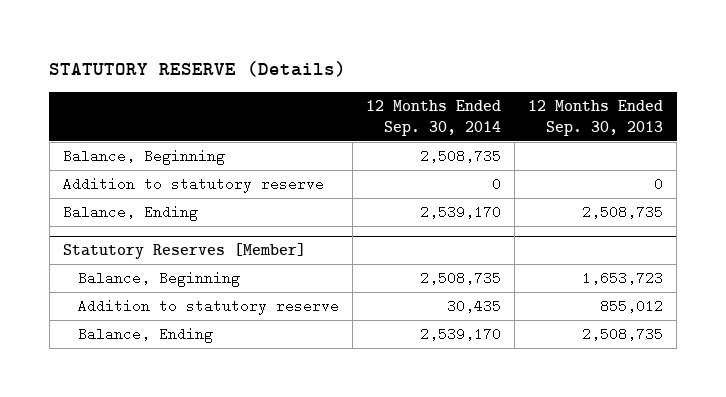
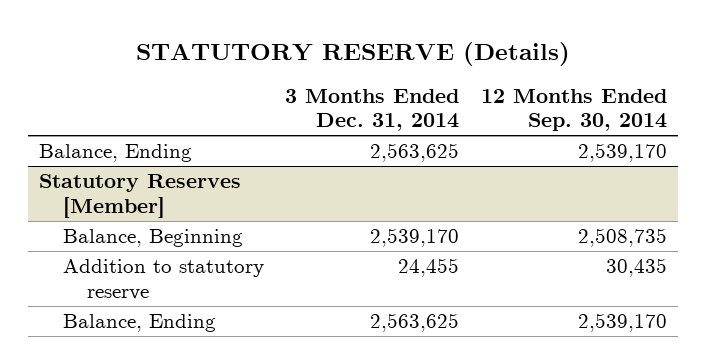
- | 12 Months Ended Sep. 30, 2014 | 12 Months Ended Sep. 30, 2013
+ | 3 Months Ended Dec. 31, 2014 | 12 Months Ended Sep. 30, 2014
- Balance, Beginning | 2,508,735 |
- Addition to statutory reserve | 0 | 0

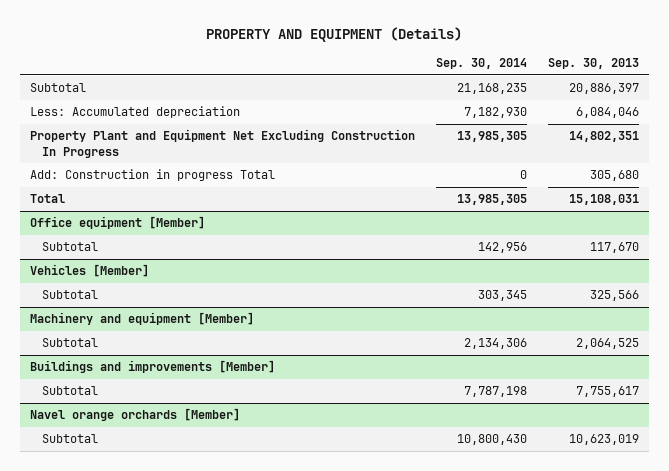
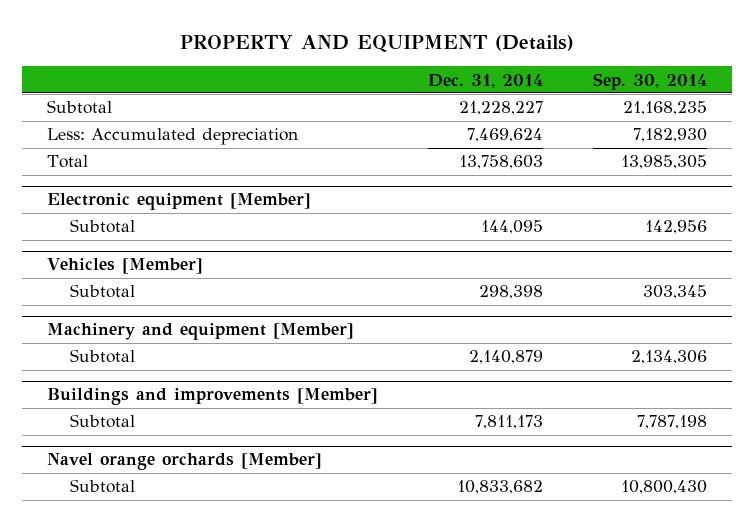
- | Sep. 30, 2014 | Sep. 30, 2013
+ | Dec. 31, 2014 | Sep. 30, 2014
- Property Plant and Equipment Net Excluding Construction In Progress | 13,985,305 | 14,802,351
- Add: Construction in progress Total | 0 | 305,680
- Office equipment [Member]
+ Electronic equipment [Member]

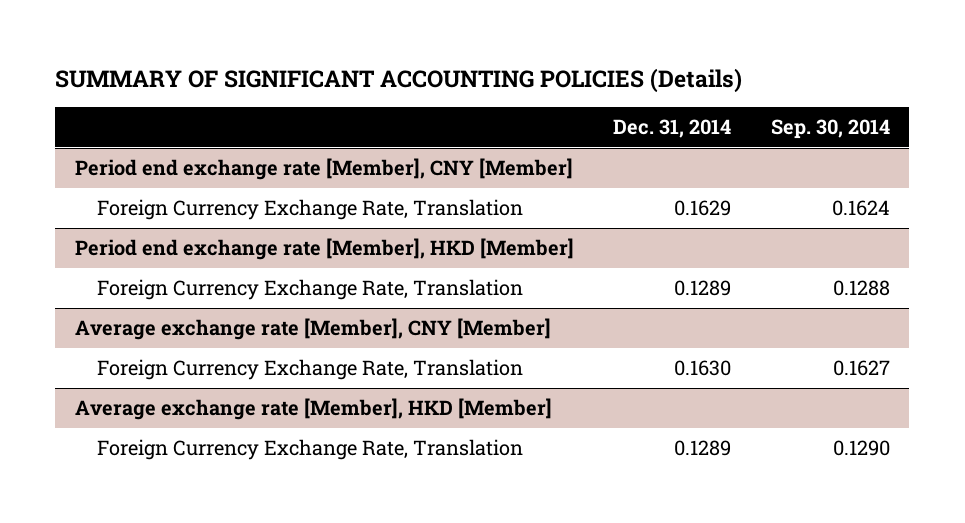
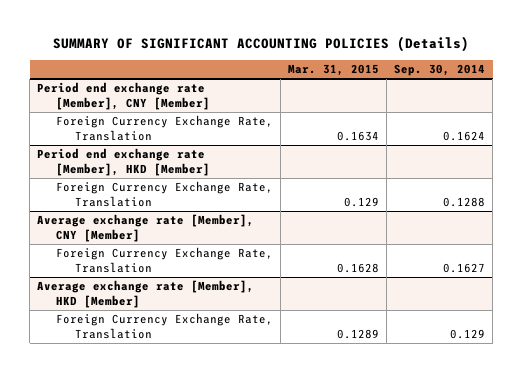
- | Dec. 31, 2014 | Sep. 30, 2014
+ | Mar. 31, 2015 | Sep. 30, 2014
@ Average exchange rate [Member], HKD [Member]
- Foreign Currency Exchange Rate, Translation | 0.1289 | 0.1290
+ Foreign Currency Exchange Rate, Translation | 0.1289 | 0.129

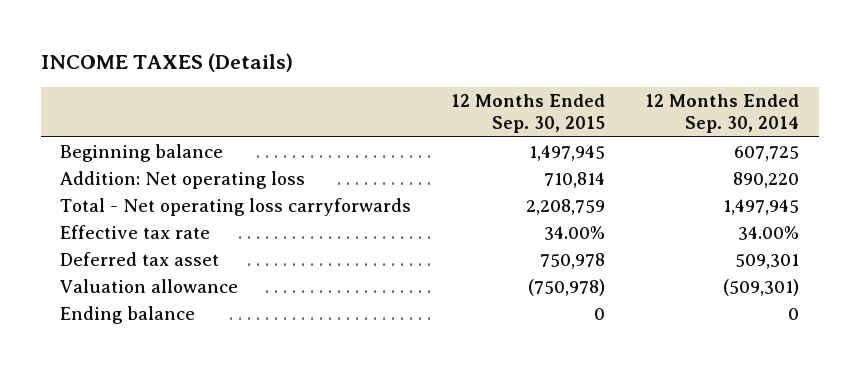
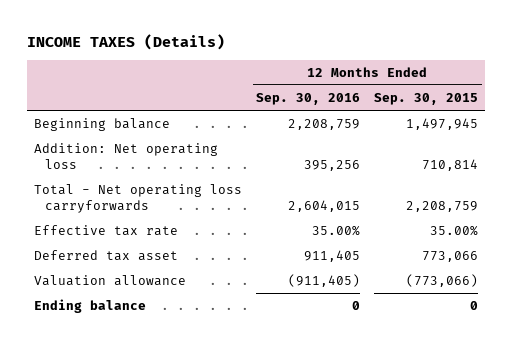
- | 12 Months Ended Sep. 30, 2015 | 12 Months Ended Sep. 30, 2014
+ | 12 Months Ended Sep. 30, 2016 | 12 Months Ended Sep. 30, 2015
- Effective tax rate | 34.00% | 34.00%
- Deferred tax asset | 750,978 | 509,301
- Valuation allowance | (750,978) | (509,301)
+ Effective tax rate | 35.00% | 35.00%
+ Deferred tax asset | 911,405 | 773,066
+ Valuation allowance | (911,405) | (773,066)

